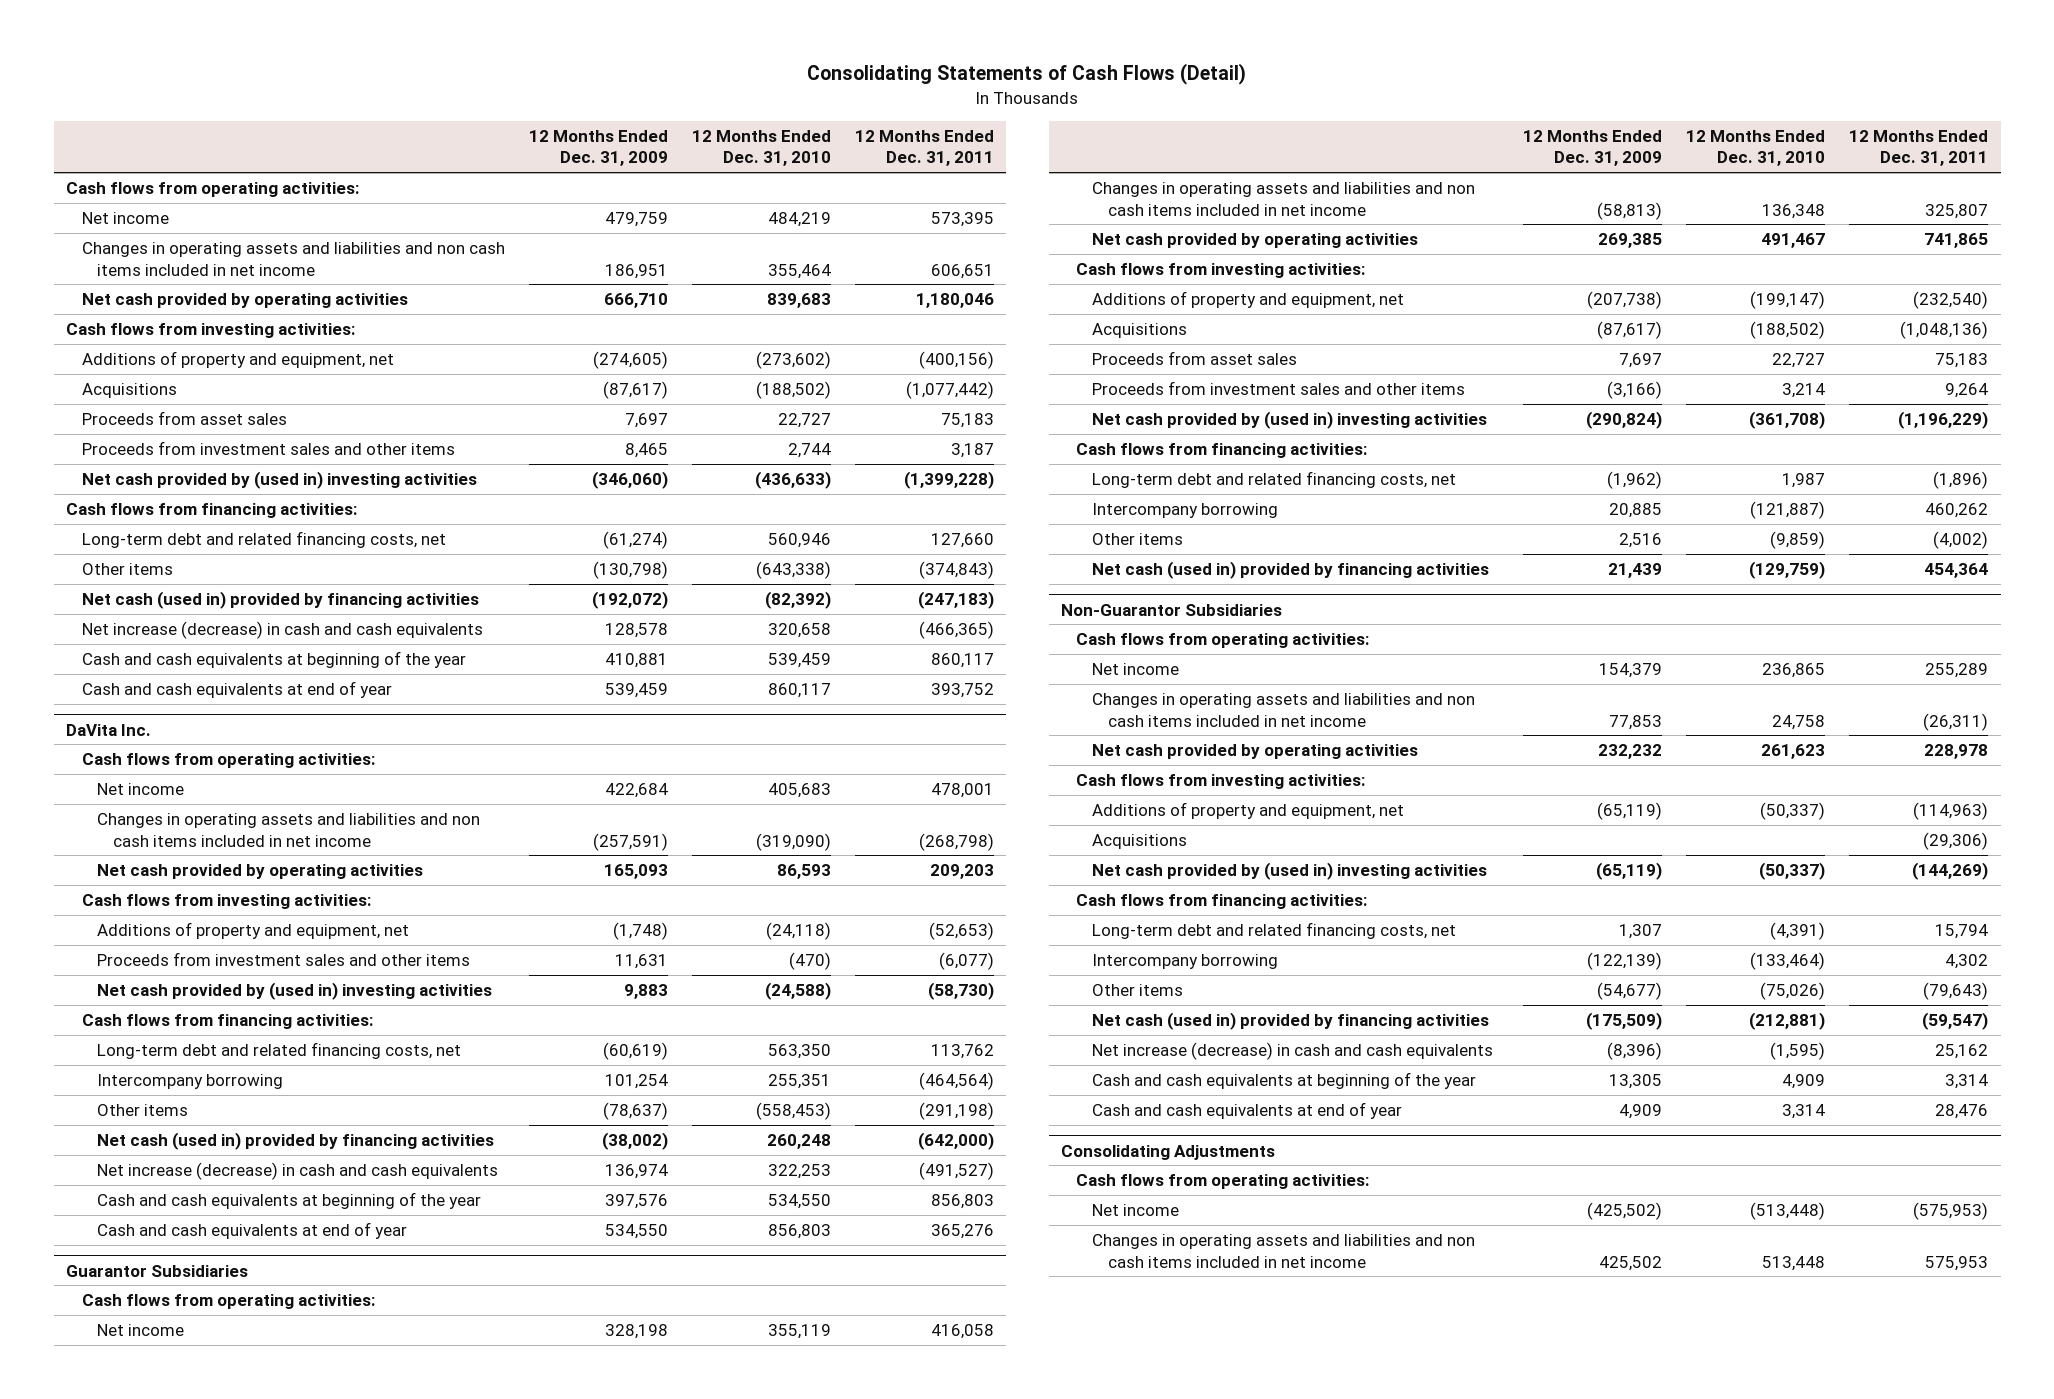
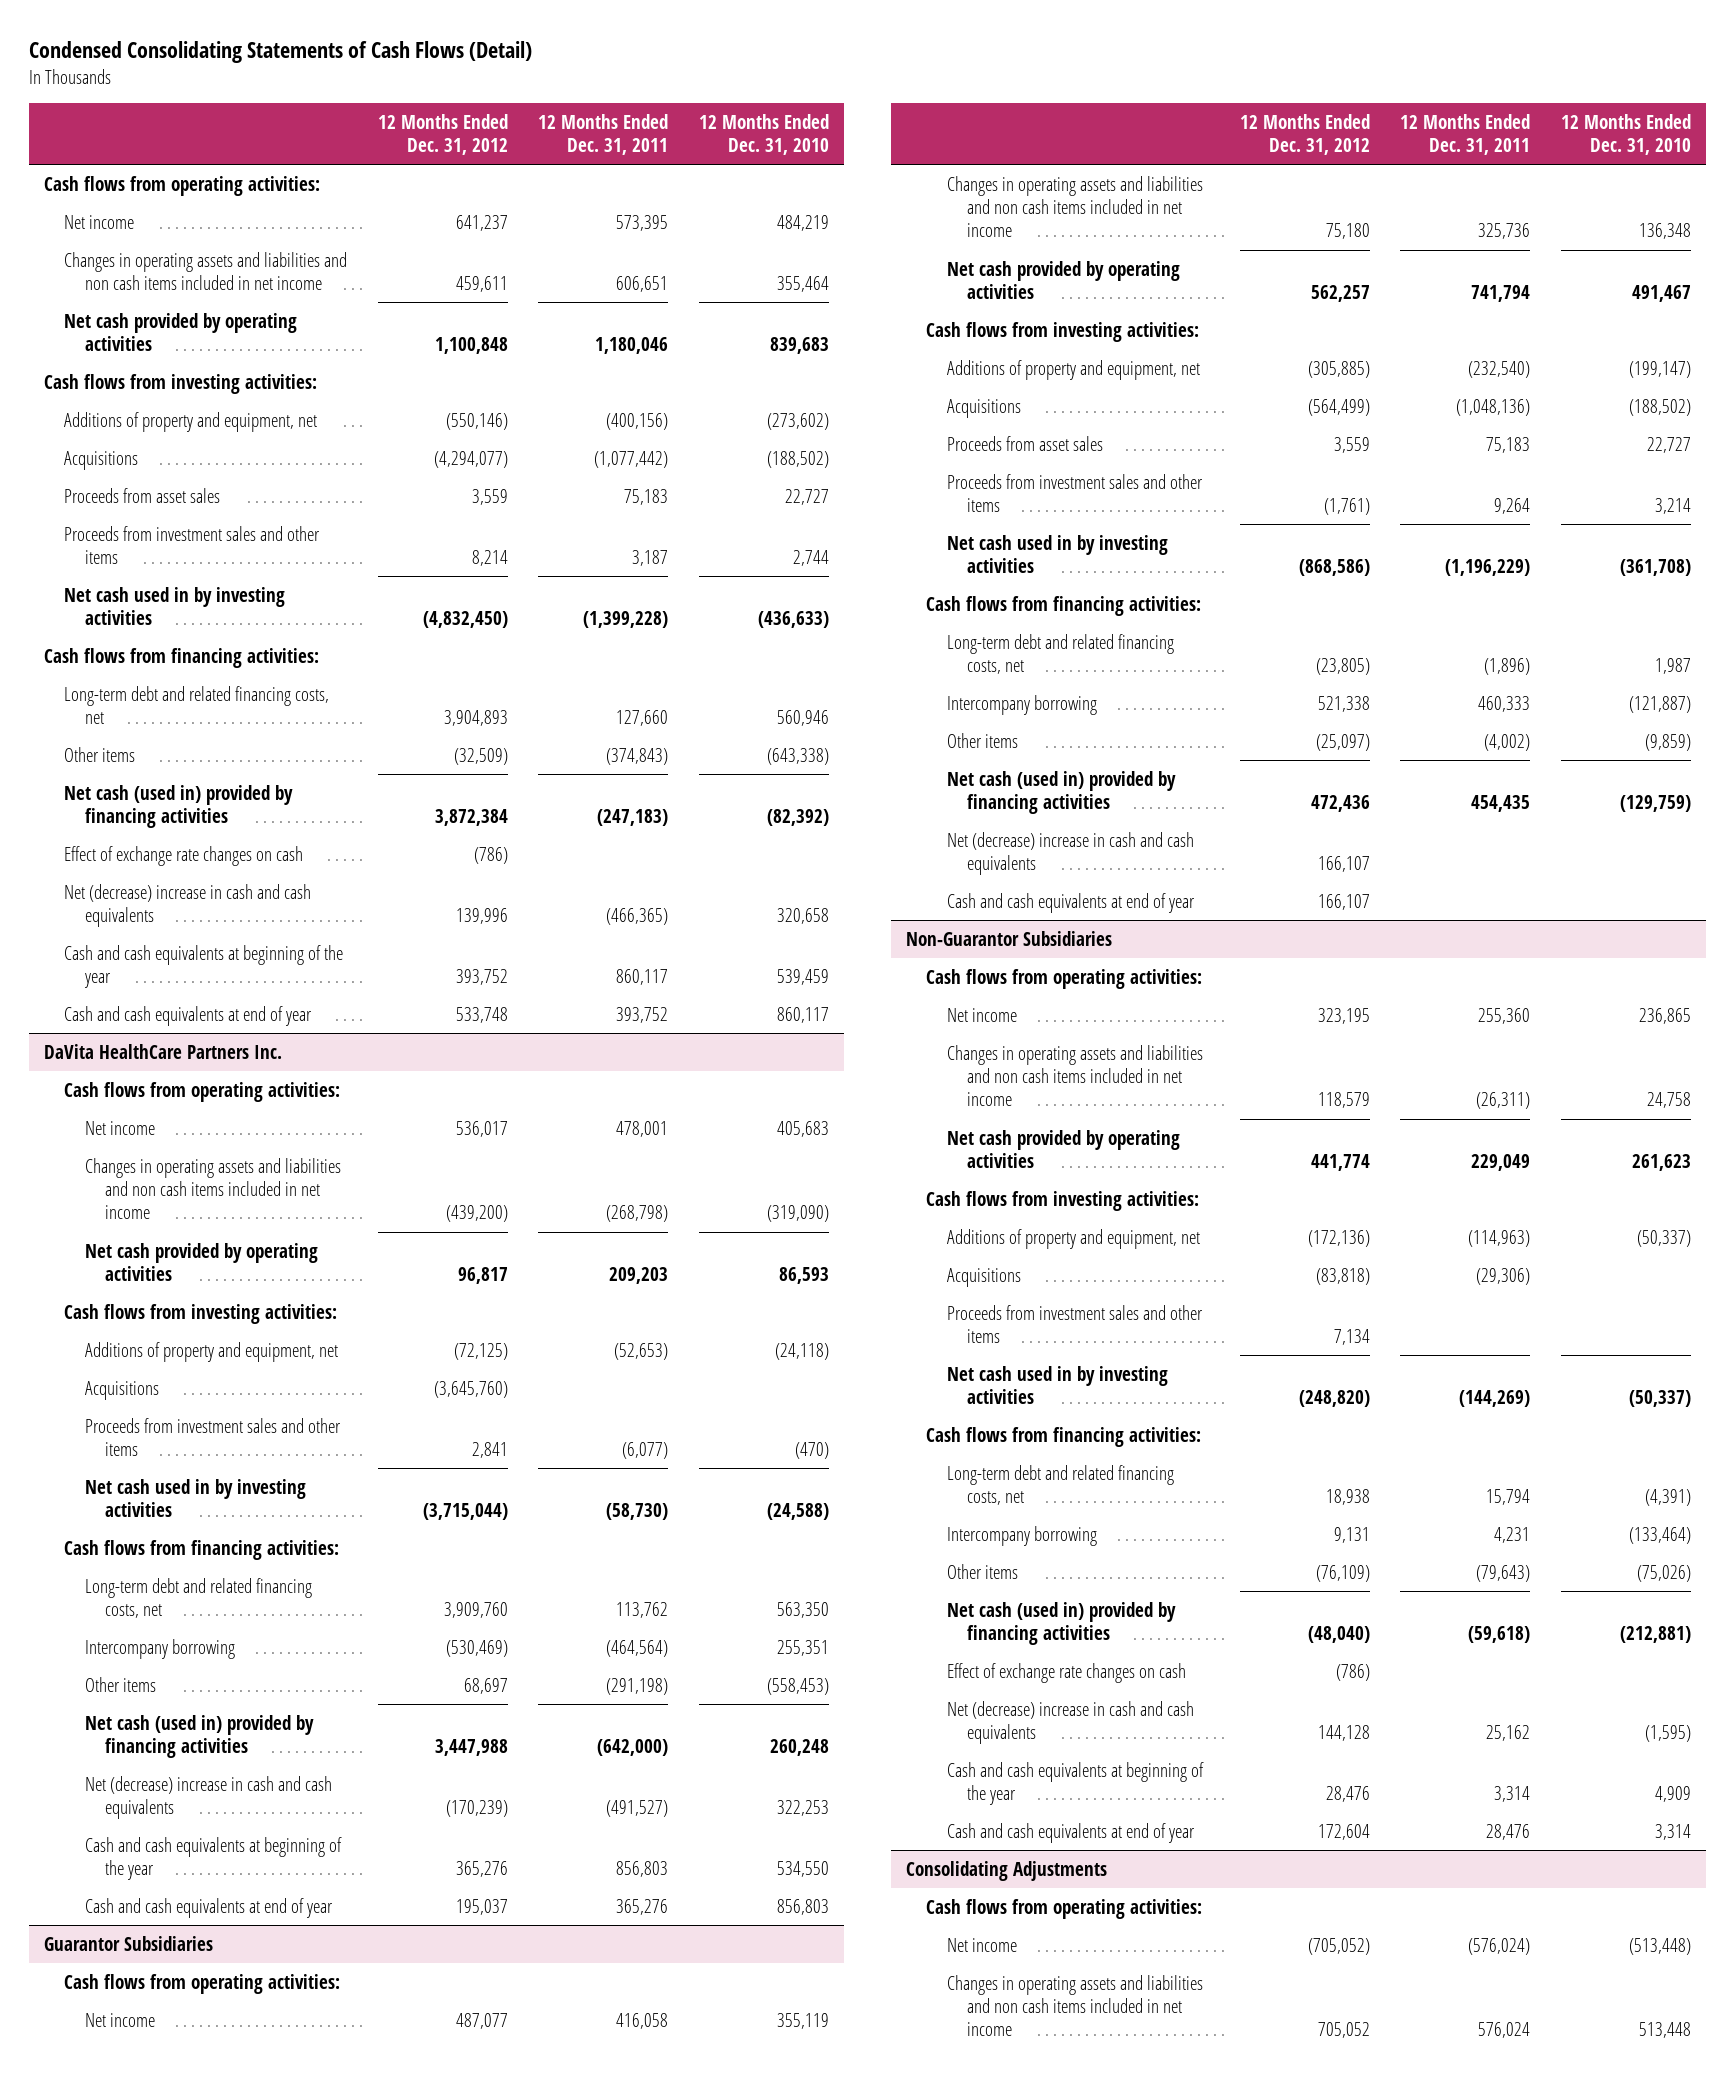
- Consolidating Statements of Cash Flows (Detail)
+ Condensed Consolidating Statements of Cash Flows (Detail)
- | 12 Months Ended Dec. 31, 2009 | 12 Months Ended Dec. 31, 2010 | 12 Months Ended Dec. 31, 2011
+ | 12 Months Ended Dec. 31, 2012 | 12 Months Ended Dec. 31, 2011 | 12 Months Ended Dec. 31, 2010
- Net cash provided by (used in) investing activities | (346,060) | (436,633) | (1,399,228)
+ Net cash used in by investing activities | (4,832,450) | (1,399,228) | (436,633)
- Net increase (decrease) in cash and cash equivalents | 128,578 | 320,658 | (466,365)
+ Effect of exchange rate changes on cash | (786) | |
+ Net (decrease) increase in cash and cash equivalents | 139,996 | (466,365) | 320,658
- DaVita Inc.
+ DaVita HealthCare Partners Inc.
+ Acquisitions | (3,645,760) | |
- Net cash provided by (used in) investing activities | 9,883 | (24,588) | (58,730)
+ Net cash used in by investing activities | (3,715,044) | (58,730) | (24,588)
- Net increase (decrease) in cash and cash equivalents | 136,974 | 322,253 | (491,527)
+ Net (decrease) increase in cash and cash equivalents | (170,239) | (491,527) | 322,253
@ Guarantor Subsidiaries
- Changes in operating assets and liabilities and non cash items included in net income | (58,813) | 136,348 | 325,807
- Net cash provided by operating activities | 269,385 | 491,467 | 741,865
+ Changes in operating assets and liabilities and non cash items included in net income | 75,180 | 325,736 | 136,348
+ Net cash provided by operating activities | 562,257 | 741,794 | 491,467
- Net cash provided by (used in) investing activities | (290,824) | (361,708) | (1,196,229)
+ Net cash used in by investing activities | (868,586) | (1,196,229) | (361,708)
- Intercompany borrowing | 20,885 | (121,887) | 460,262
+ Intercompany borrowing | 521,338 | 460,333 | (121,887)
- Net cash (used in) provided by financing activities | 21,439 | (129,759) | 454,364
+ Net cash (used in) provided by financing activities | 472,436 | 454,435 | (129,759)
+ Net (decrease) increase in cash and cash equivalents | 166,107 | |
+ Cash and cash equivalents at end of year | 166,107 | |
@ Non-Guarantor Subsidiaries
- Net income | 154,379 | 236,865 | 255,289
+ Net income | 323,195 | 255,360 | 236,865
- Net cash provided by operating activities | 232,232 | 261,623 | 228,978
+ Net cash provided by operating activities | 441,774 | 229,049 | 261,623
- Net cash provided by (used in) investing activities | (65,119) | (50,337) | (144,269)
+ Proceeds from investment sales and other items | 7,134 | |
+ Net cash used in by investing activities | (248,820) | (144,269) | (50,337)
- Intercompany borrowing | (122,139) | (133,464) | 4,302
+ Intercompany borrowing | 9,131 | 4,231 | (133,464)
- Net cash (used in) provided by financing activities | (175,509) | (212,881) | (59,547)
- Net increase (decrease) in cash and cash equivalents | (8,396) | (1,595) | 25,162
+ Net cash (used in) provided by financing activities | (48,040) | (59,618) | (212,881)
+ Effect of exchange rate changes on cash | (786) | |
+ Net (decrease) increase in cash and cash equivalents | 144,128 | 25,162 | (1,595)
@ Consolidating Adjustments
- Net income | (425,502) | (513,448) | (575,953)
- Changes in operating assets and liabilities and non cash items included in net income | 425,502 | 513,448 | 575,953
+ Net income | (705,052) | (576,024) | (513,448)
+ Changes in operating assets and liabilities and non cash items included in net income | 705,052 | 576,024 | 513,448

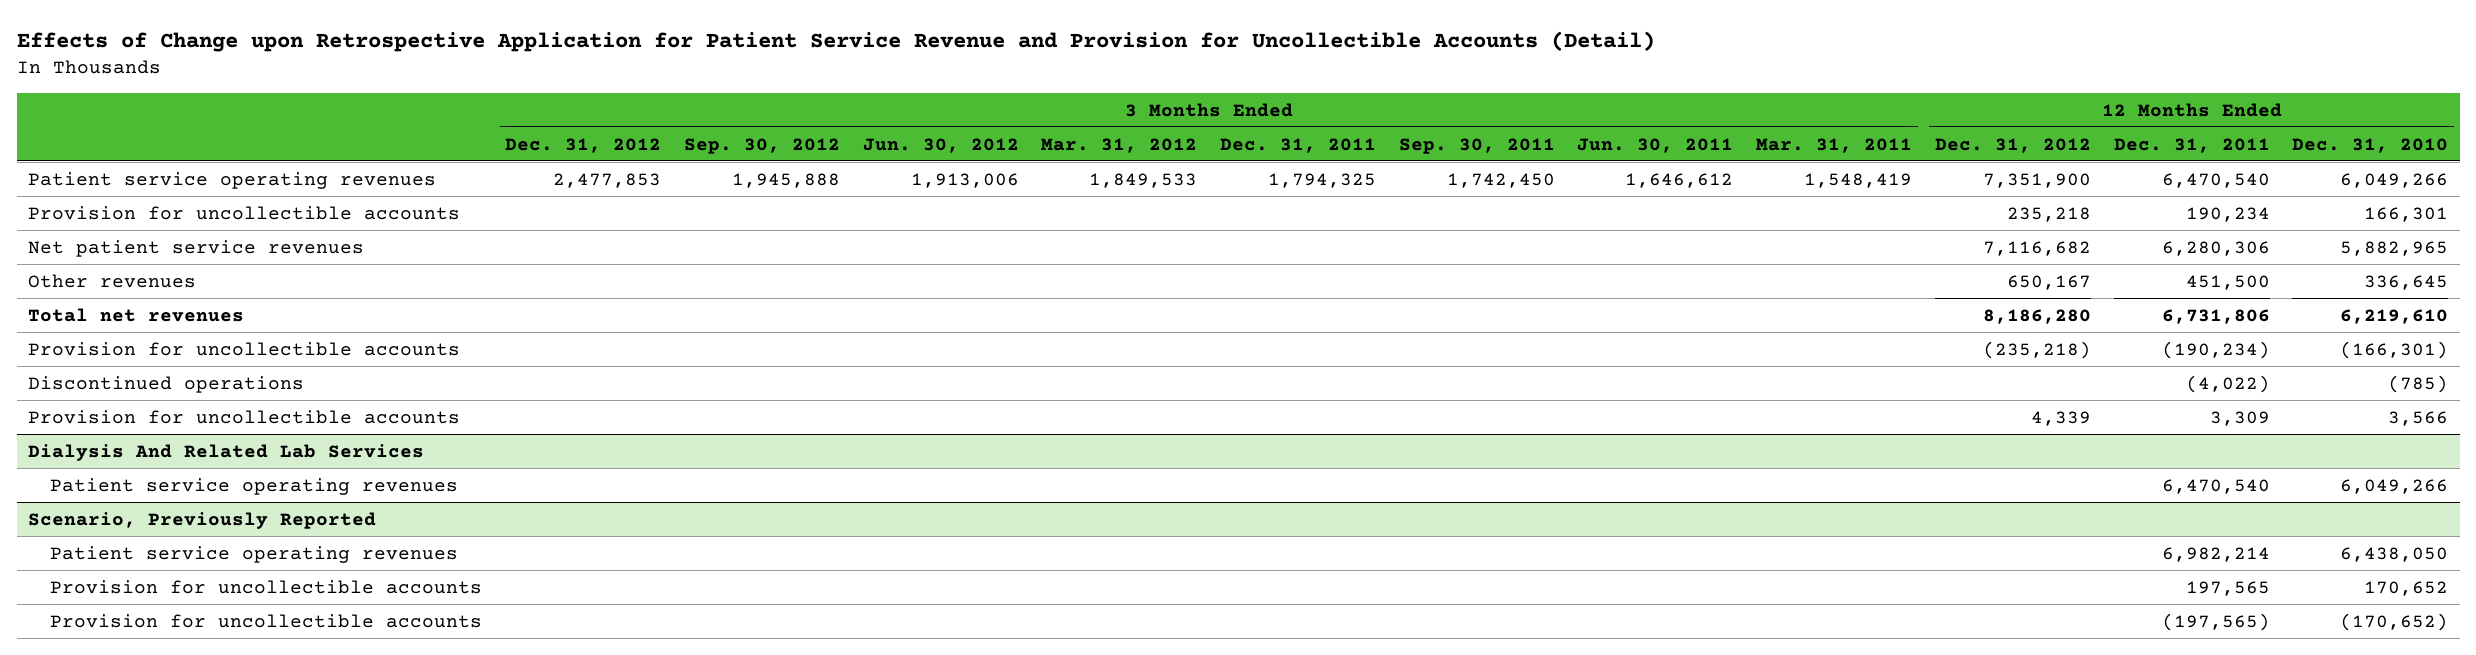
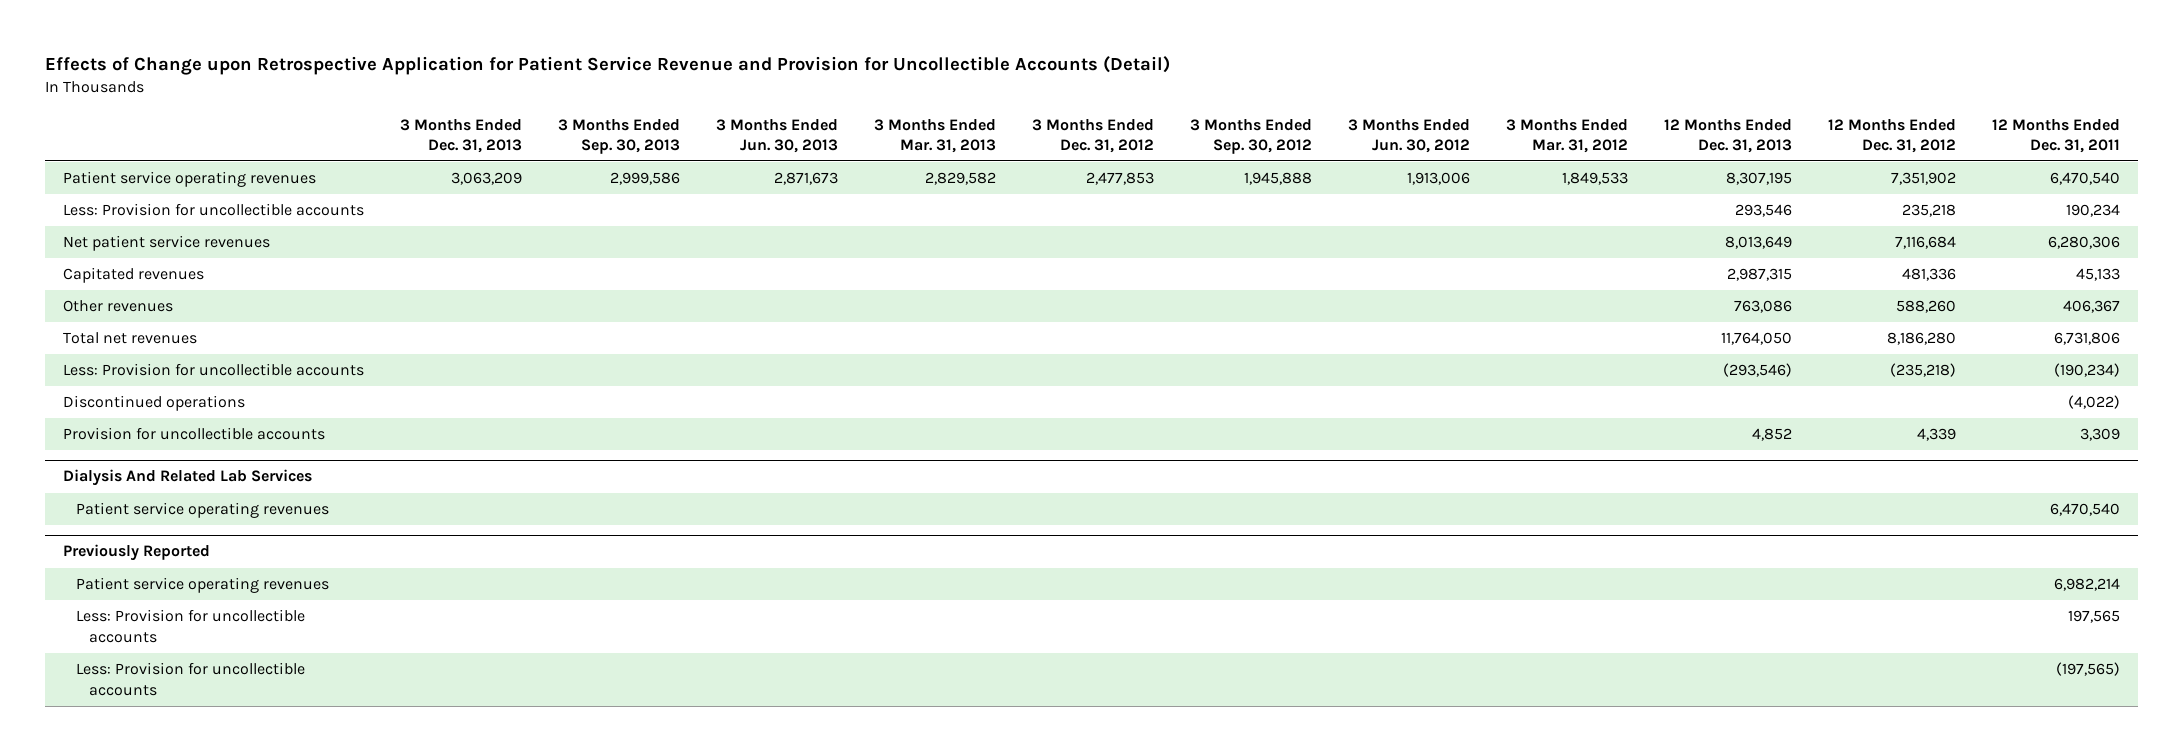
- | 3 Months Ended Dec. 31, 2012 | 3 Months Ended Sep. 30, 2012 | 3 Months Ended Jun. 30, 2012 | 3 Months Ended Mar. 31, 2012 | 3 Months Ended Dec. 31, 2011 | 3 Months Ended Sep. 30, 2011 | 3 Months Ended Jun. 30, 2011 | 3 Months Ended Mar. 31, 2011 | 12 Months Ended Dec. 31, 2012 | 12 Months Ended Dec. 31, 2011 | 12 Months Ended Dec. 31, 2010
+ | 3 Months Ended Dec. 31, 2013 | 3 Months Ended Sep. 30, 2013 | 3 Months Ended Jun. 30, 2013 | 3 Months Ended Mar. 31, 2013 | 3 Months Ended Dec. 31, 2012 | 3 Months Ended Sep. 30, 2012 | 3 Months Ended Jun. 30, 2012 | 3 Months Ended Mar. 31, 2012 | 12 Months Ended Dec. 31, 2013 | 12 Months Ended Dec. 31, 2012 | 12 Months Ended Dec. 31, 2011
- Patient service operating revenues | 2,477,853 | 1,945,888 | 1,913,006 | 1,849,533 | 1,794,325 | 1,742,450 | 1,646,612 | 1,548,419 | 7,351,900 | 6,470,540 | 6,049,266
- Provision for uncollectible accounts | | | | | | | | | 235,218 | 190,234 | 166,301
- Net patient service revenues | | | | | | | | | 7,116,682 | 6,280,306 | 5,882,965
- Other revenues | | | | | | | | | 650,167 | 451,500 | 336,645
+ Patient service operating revenues | 3,063,209 | 2,999,586 | 2,871,673 | 2,829,582 | 2,477,853 | 1,945,888 | 1,913,006 | 1,849,533 | 8,307,195 | 7,351,902 | 6,470,540
+ Less: Provision for uncollectible accounts | | | | | | | | | 293,546 | 235,218 | 190,234
+ Net patient service revenues | | | | | | | | | 8,013,649 | 7,116,684 | 6,280,306
+ Capitated revenues | | | | | | | | | 2,987,315 | 481,336 | 45,133
+ Other revenues | | | | | | | | | 763,086 | 588,260 | 406,367
- Provision for uncollectible accounts | | | | | | | | | (235,218) | (190,234) | (166,301)
+ Less: Provision for uncollectible accounts | | | | | | | | | (293,546) | (235,218) | (190,234)
- Scenario, Previously Reported
+ Previously Reported
- Provision for uncollectible accounts | | | | | | | | | | 197,565 | 170,652
- Provision for uncollectible accounts | | | | | | | | | | (197,565) | (170,652)
+ Less: Provision for uncollectible accounts | | | | | | | | | | | 197,565
+ Less: Provision for uncollectible accounts | | | | | | | | | | | (197,565)

